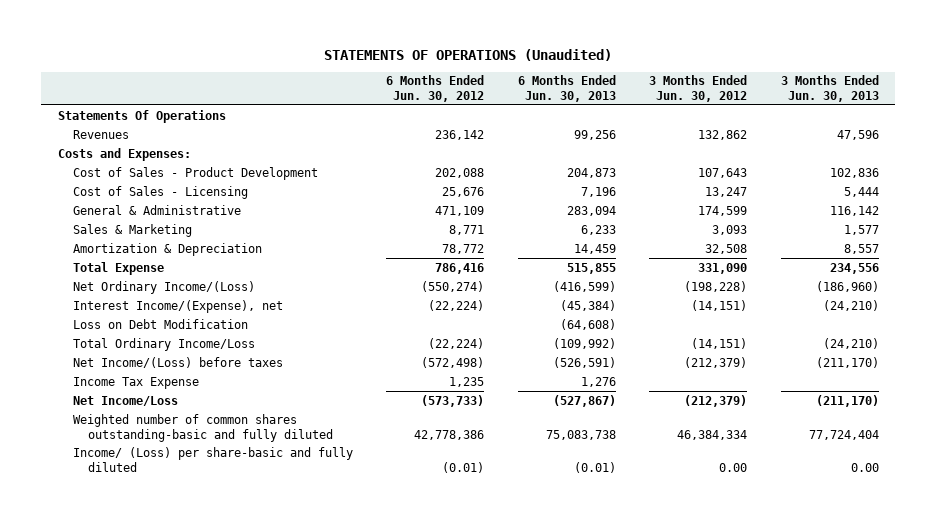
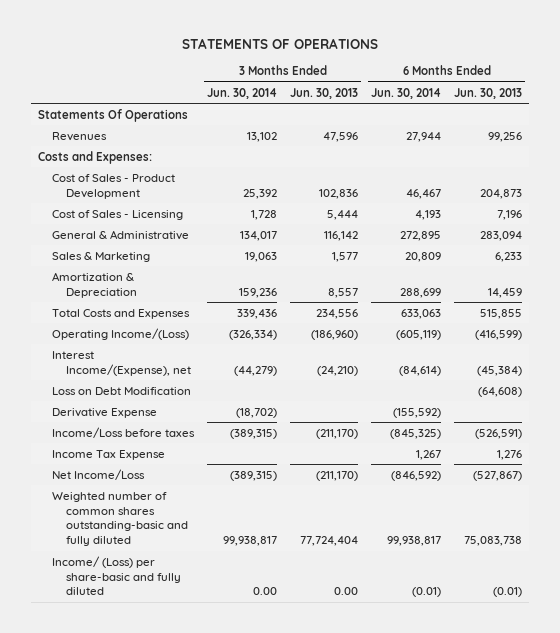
- STATEMENTS OF OPERATIONS (Unaudited)
+ STATEMENTS OF OPERATIONS
- | 6 Months Ended Jun. 30, 2012 | 6 Months Ended Jun. 30, 2013 | 3 Months Ended Jun. 30, 2012 | 3 Months Ended Jun. 30, 2013
+ | 3 Months Ended Jun. 30, 2014 | 3 Months Ended Jun. 30, 2013 | 6 Months Ended Jun. 30, 2014 | 6 Months Ended Jun. 30, 2013
- Total Expense | 786,416 | 515,855 | 331,090 | 234,556
- Net Ordinary Income/(Loss) | (550,274) | (416,599) | (198,228) | (186,960)
+ Total Costs and Expenses | 339,436 | 234,556 | 633,063 | 515,855
+ Operating Income/(Loss) | (326,334) | (186,960) | (605,119) | (416,599)
- Total Ordinary Income/Loss | (22,224) | (109,992) | (14,151) | (24,210)
- Net Income/(Loss) before taxes | (572,498) | (526,591) | (212,379) | (211,170)
+ Derivative Expense | (18,702) | | (155,592) |
+ Income/Loss before taxes | (389,315) | (211,170) | (845,325) | (526,591)

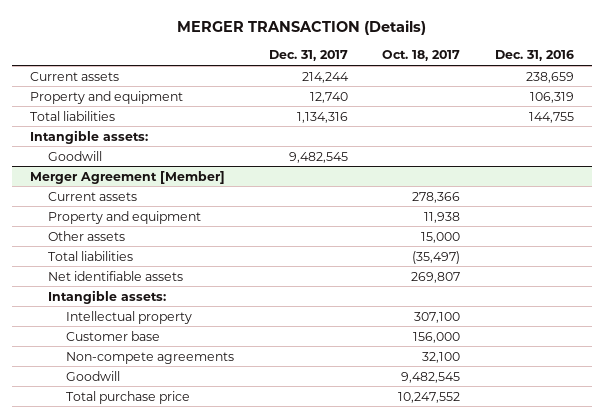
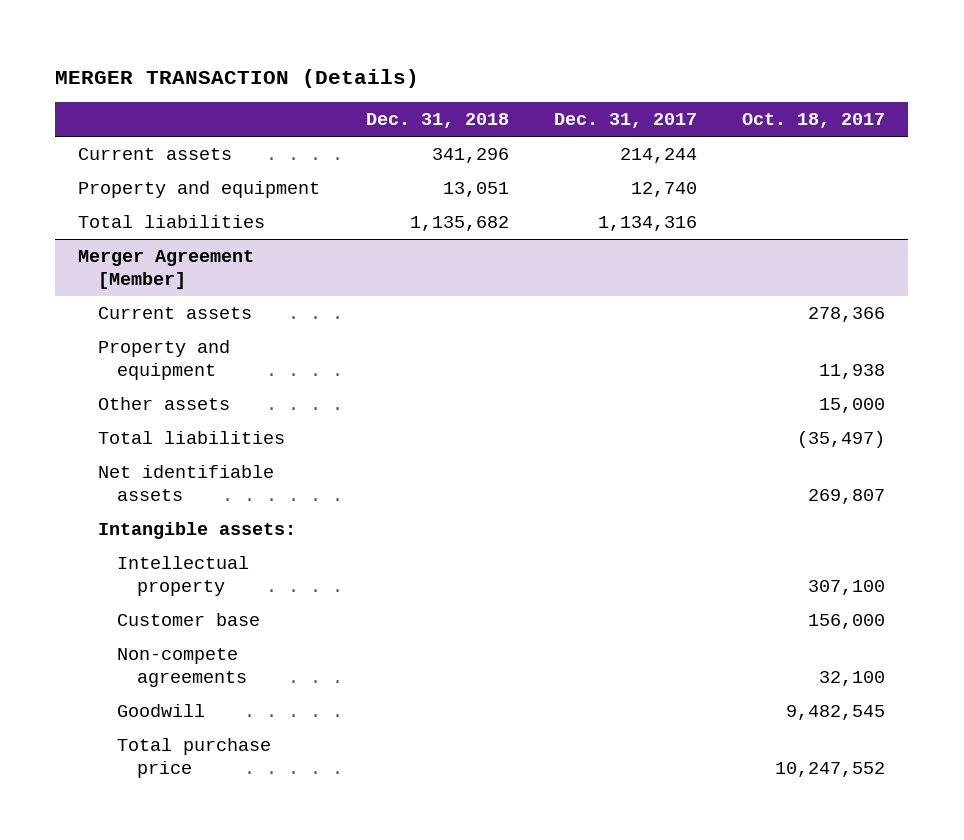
- | Dec. 31, 2017 | Oct. 18, 2017 | Dec. 31, 2016
+ | Dec. 31, 2018 | Dec. 31, 2017 | Oct. 18, 2017
- Intangible assets:
- Goodwill | 9,482,545 | |

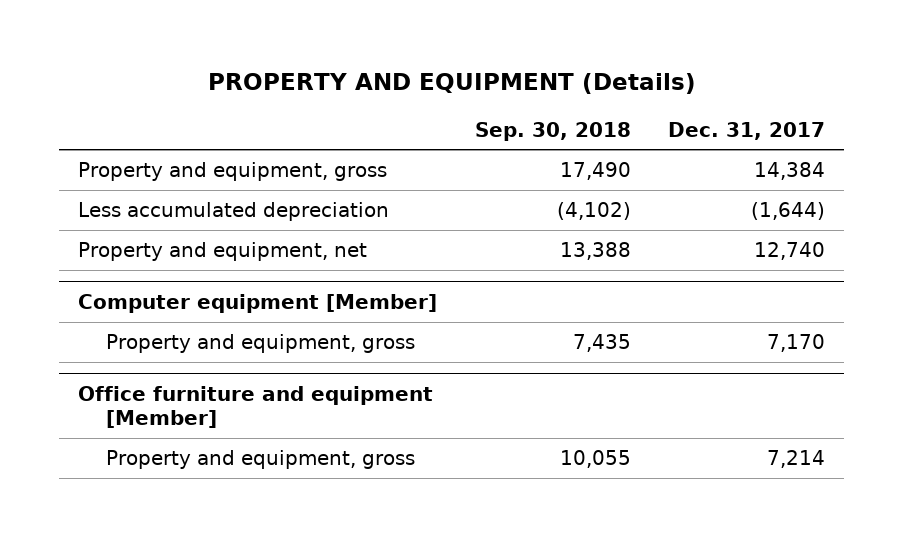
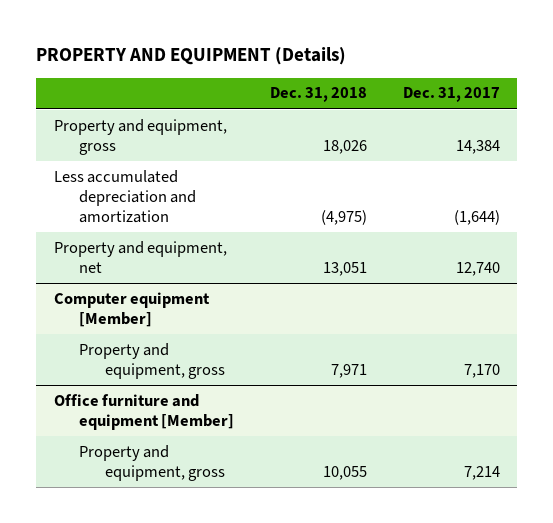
- | Sep. 30, 2018 | Dec. 31, 2017
+ | Dec. 31, 2018 | Dec. 31, 2017
- Less accumulated depreciation | (4,102) | (1,644)
+ Less accumulated depreciation and amortization | (4,975) | (1,644)

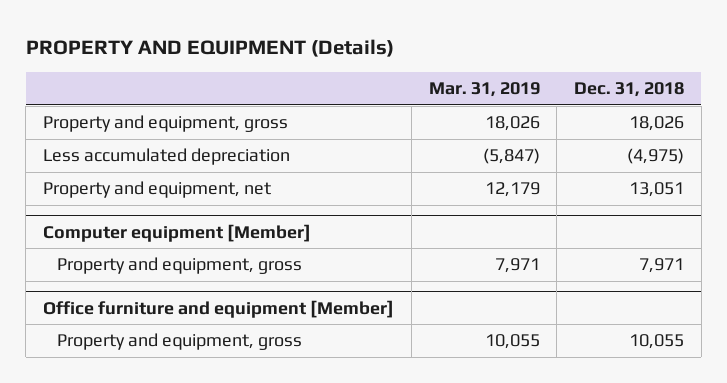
- | Dec. 31, 2018 | Dec. 31, 2017
+ | Mar. 31, 2019 | Dec. 31, 2018
- Less accumulated depreciation and amortization | (4,975) | (1,644)
+ Less accumulated depreciation | (5,847) | (4,975)

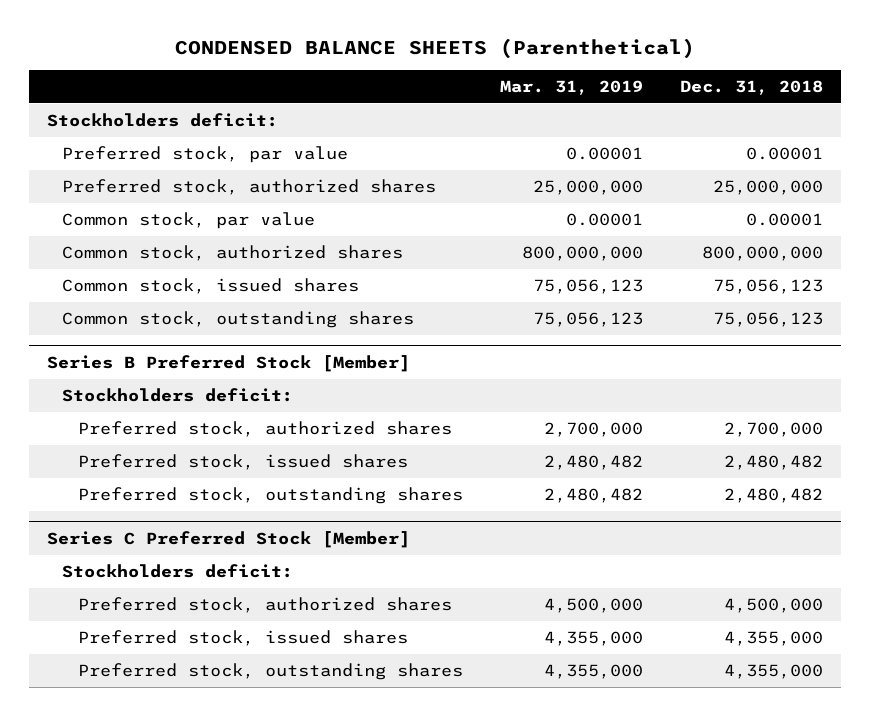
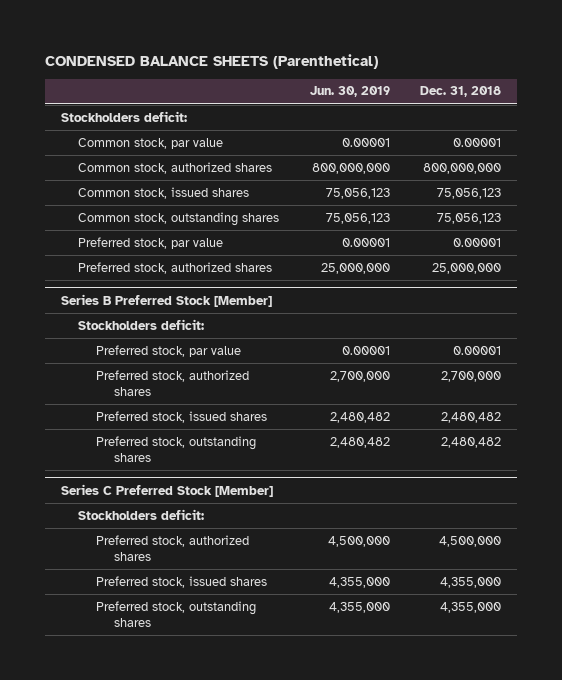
- | Mar. 31, 2019 | Dec. 31, 2018
+ | Jun. 30, 2019 | Dec. 31, 2018
moved down: Preferred stock, par value | 0.00001 | 0.00001
moved down: Preferred stock, authorized shares | 25,000,000 | 25,000,000
@ Series B Preferred Stock [Member]
+ Preferred stock, par value | 0.00001 | 0.00001

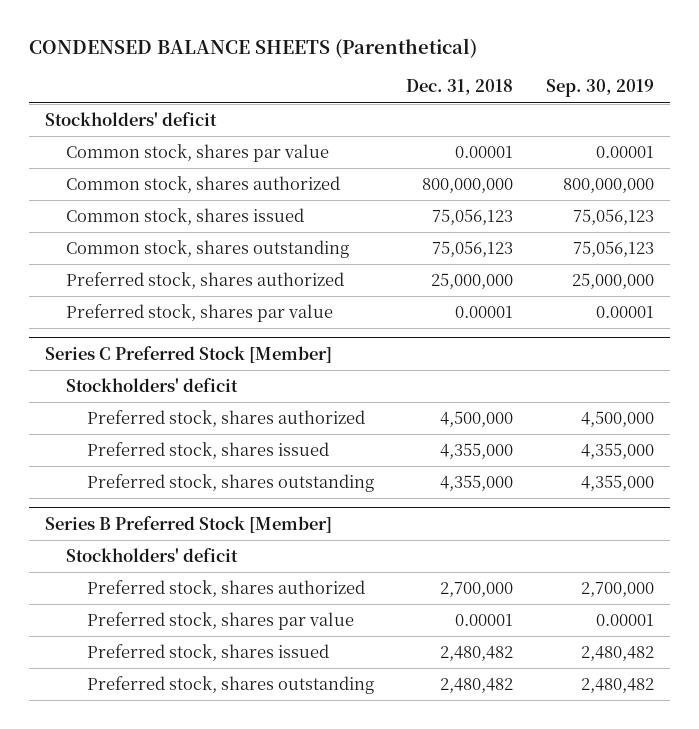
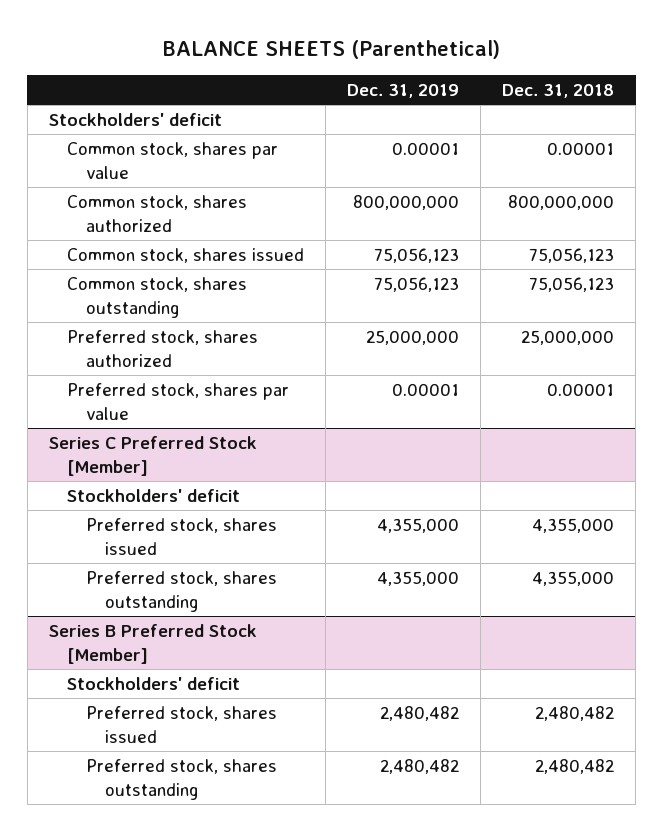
- CONDENSED BALANCE SHEETS (Parenthetical)
+ BALANCE SHEETS (Parenthetical)
- | Dec. 31, 2018 | Sep. 30, 2019
+ | Dec. 31, 2019 | Dec. 31, 2018
@ Series C Preferred Stock [Member]
- Preferred stock, shares authorized | 4,500,000 | 4,500,000
@ Series B Preferred Stock [Member]
- Preferred stock, shares authorized | 2,700,000 | 2,700,000
- Preferred stock, shares par value | 0.00001 | 0.00001

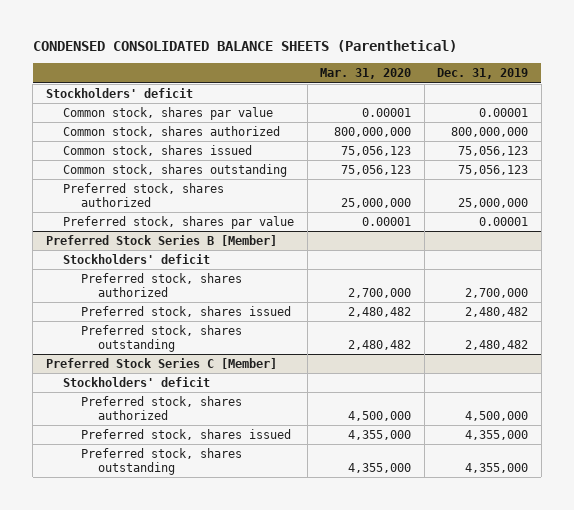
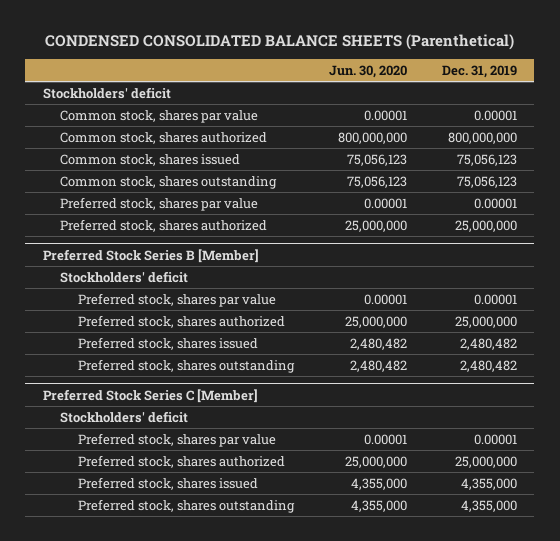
- | Mar. 31, 2020 | Dec. 31, 2019
+ | Jun. 30, 2020 | Dec. 31, 2019
moved down: Preferred stock, shares authorized | 25,000,000 | 25,000,000
@ Preferred Stock Series B [Member]
- Preferred stock, shares authorized | 2,700,000 | 2,700,000
+ Preferred stock, shares par value | 0.00001 | 0.00001
+ Preferred stock, shares authorized | 25,000,000 | 25,000,000
@ Preferred Stock Series C [Member]
- Preferred stock, shares authorized | 4,500,000 | 4,500,000
+ Preferred stock, shares par value | 0.00001 | 0.00001
+ Preferred stock, shares authorized | 25,000,000 | 25,000,000

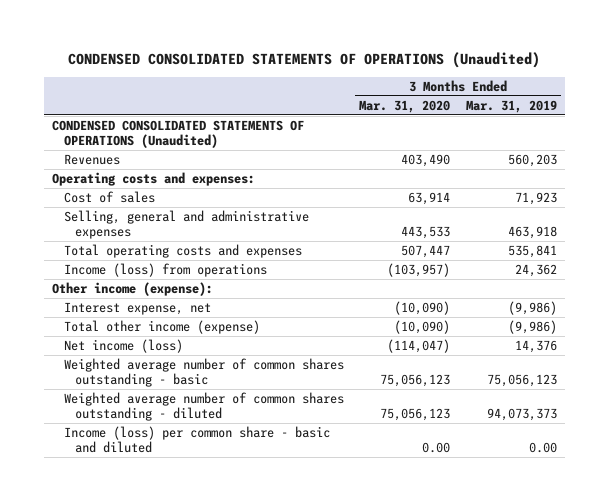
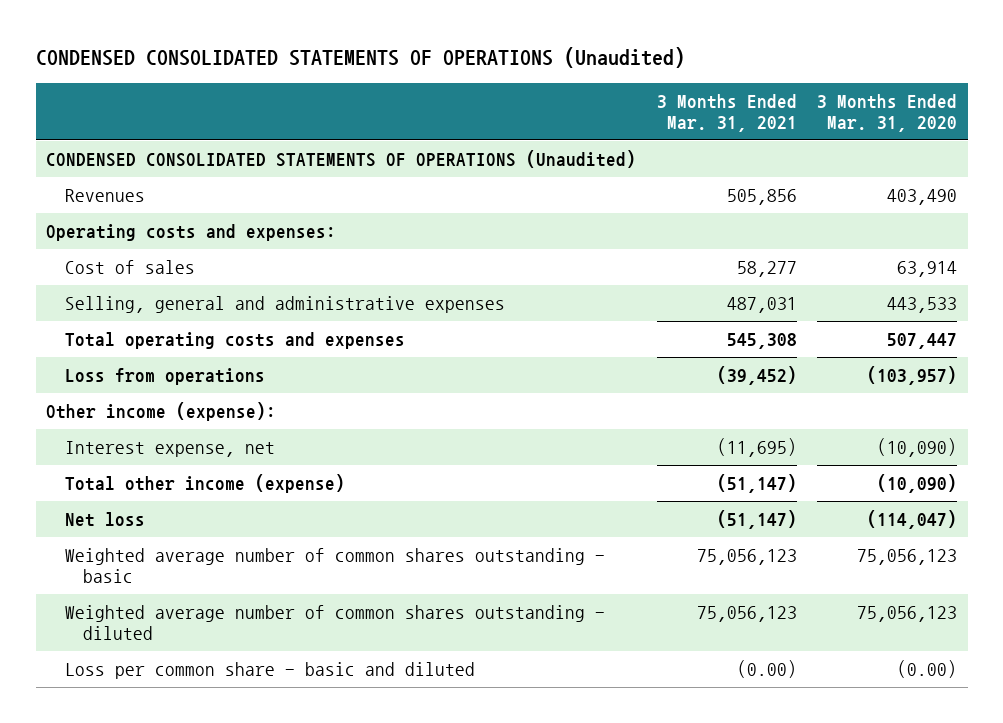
- | 3 Months Ended Mar. 31, 2020 | 3 Months Ended Mar. 31, 2019
+ | 3 Months Ended Mar. 31, 2021 | 3 Months Ended Mar. 31, 2020
- Income (loss) from operations | (103,957) | 24,362
+ Loss from operations | (39,452) | (103,957)
- Net income (loss) | (114,047) | 14,376
+ Net loss | (51,147) | (114,047)
- Income (loss) per common share - basic and diluted | 0.00 | 0.00
+ Loss per common share - basic and diluted | (0.00) | (0.00)

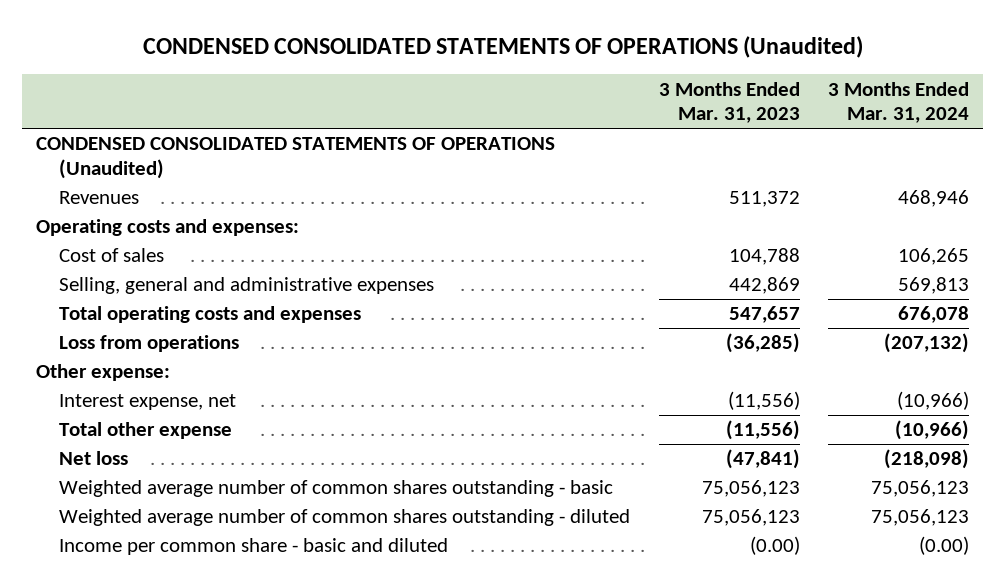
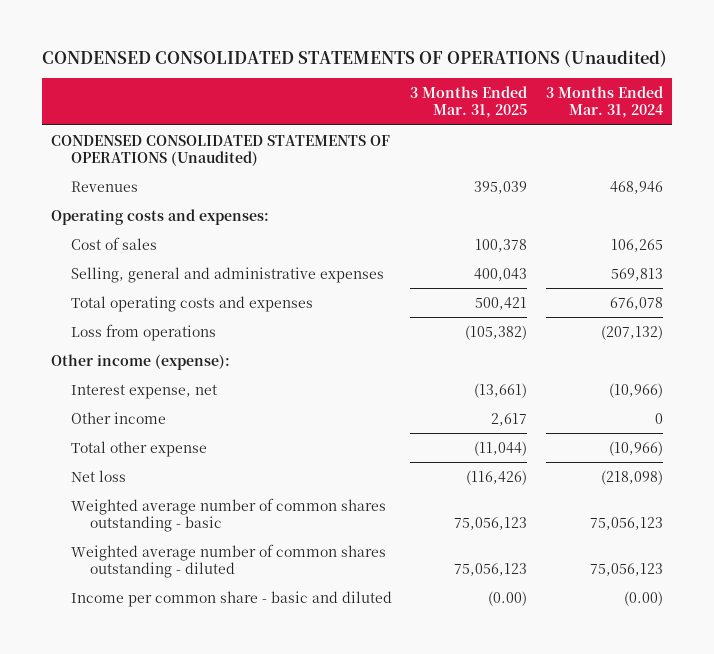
- | 3 Months Ended Mar. 31, 2023 | 3 Months Ended Mar. 31, 2024
+ | 3 Months Ended Mar. 31, 2025 | 3 Months Ended Mar. 31, 2024
- Other expense:
+ Other income (expense):
+ Other income | 2,617 | 0

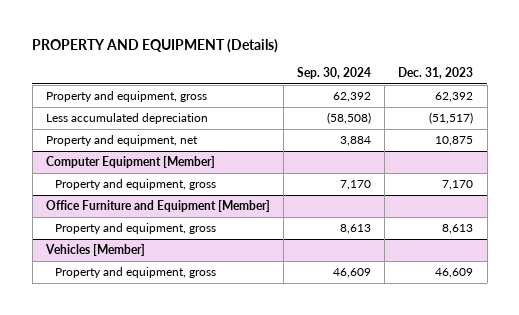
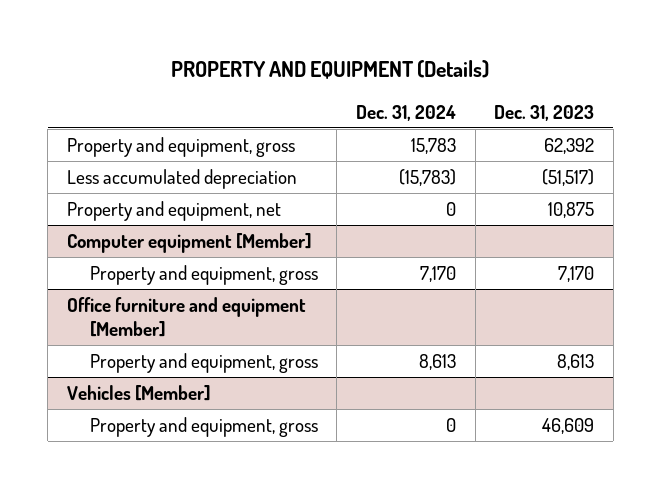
- | Sep. 30, 2024 | Dec. 31, 2023
+ | Dec. 31, 2024 | Dec. 31, 2023
- Computer Equipment [Member]
+ Computer equipment [Member]
- Office Furniture and Equipment [Member]
+ Office furniture and equipment [Member]

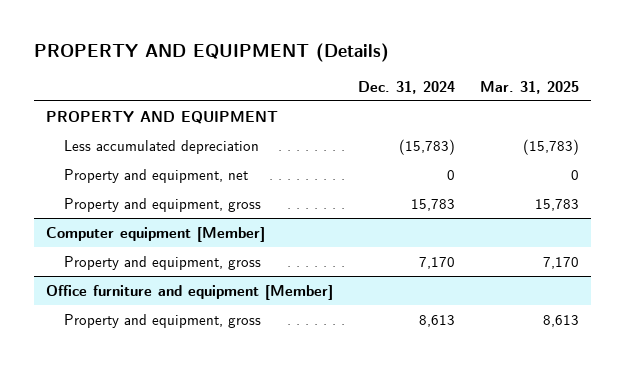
- | Dec. 31, 2024 | Dec. 31, 2023
+ | Dec. 31, 2024 | Mar. 31, 2025
+ PROPERTY AND EQUIPMENT
moved down: Property and equipment, gross | 15,783 | 15,783
- Vehicles [Member]
- Property and equipment, gross | 0 | 46,609

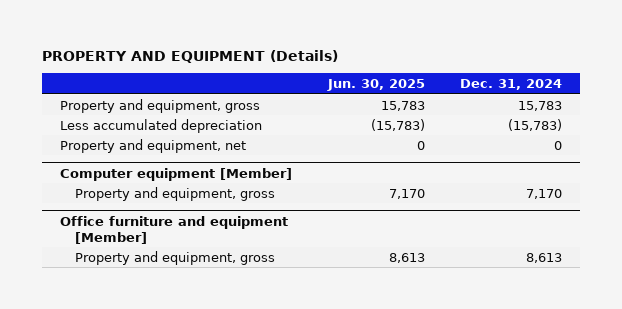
- | Dec. 31, 2024 | Mar. 31, 2025
+ | Jun. 30, 2025 | Dec. 31, 2024
- PROPERTY AND EQUIPMENT
moved up: Property and equipment, gross | 15,783 | 15,783

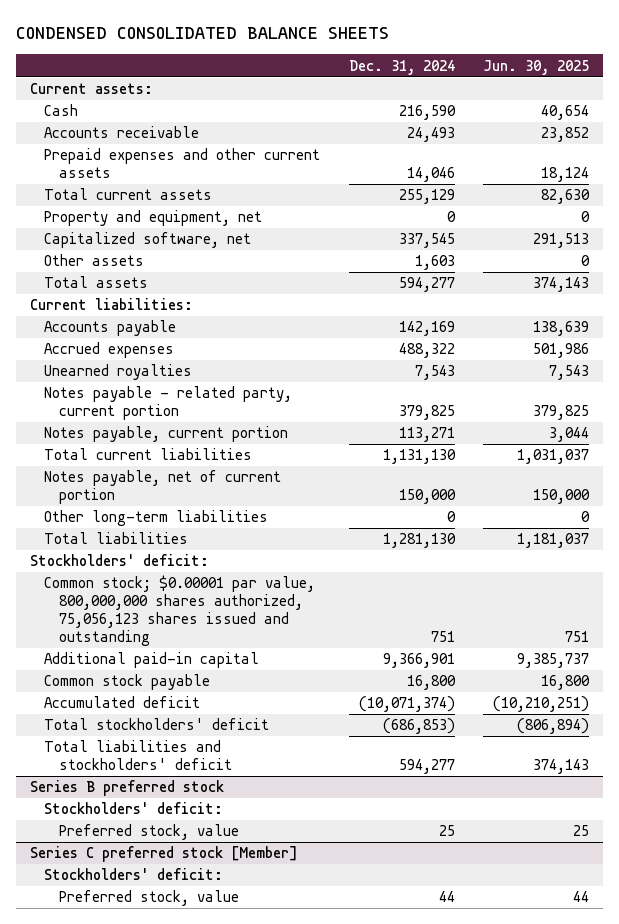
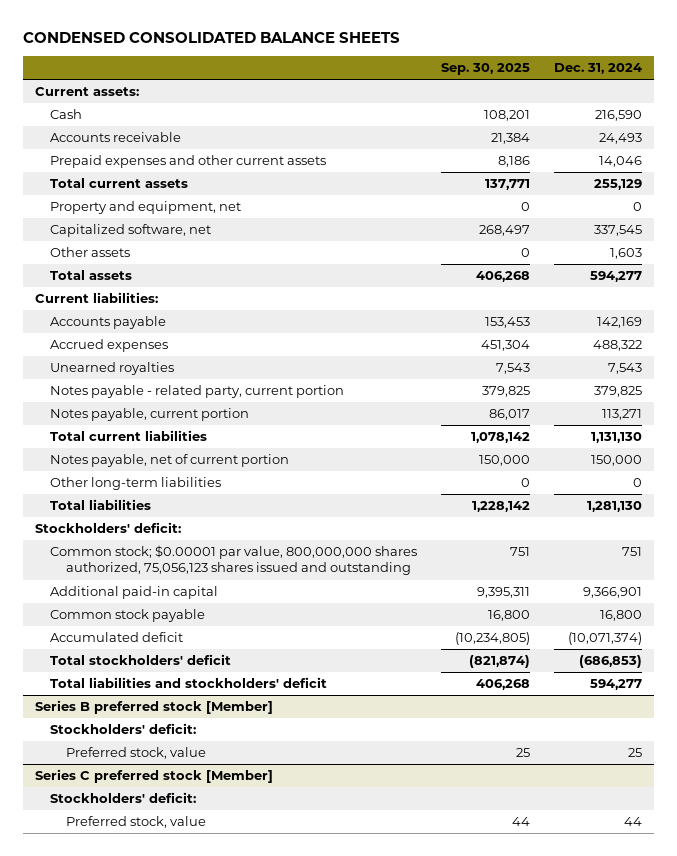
- | Dec. 31, 2024 | Jun. 30, 2025
+ | Sep. 30, 2025 | Dec. 31, 2024
- Series B preferred stock
+ Series B preferred stock [Member]

